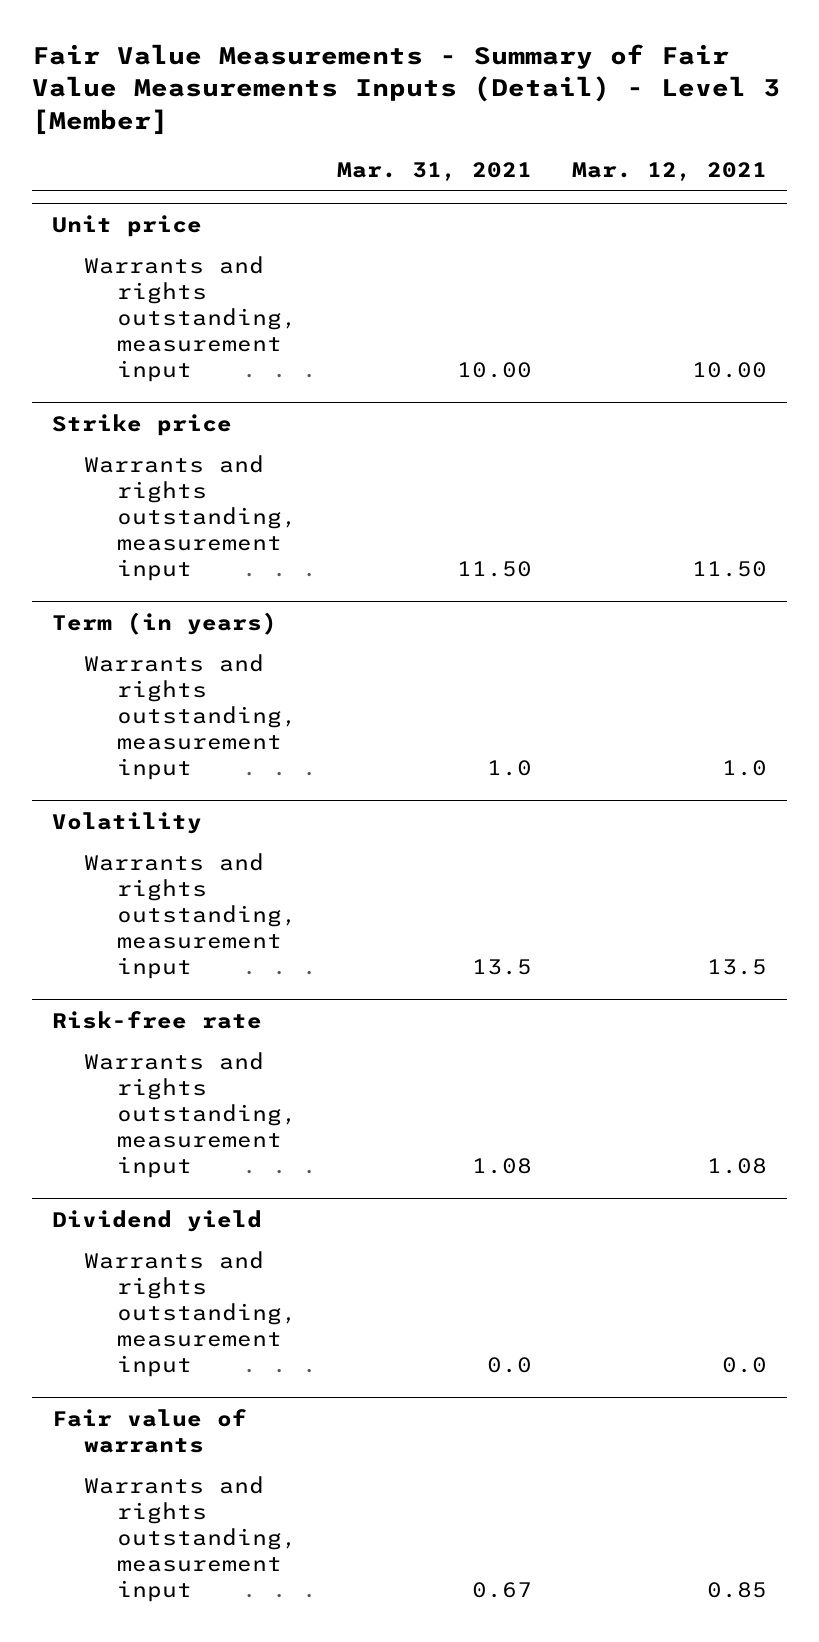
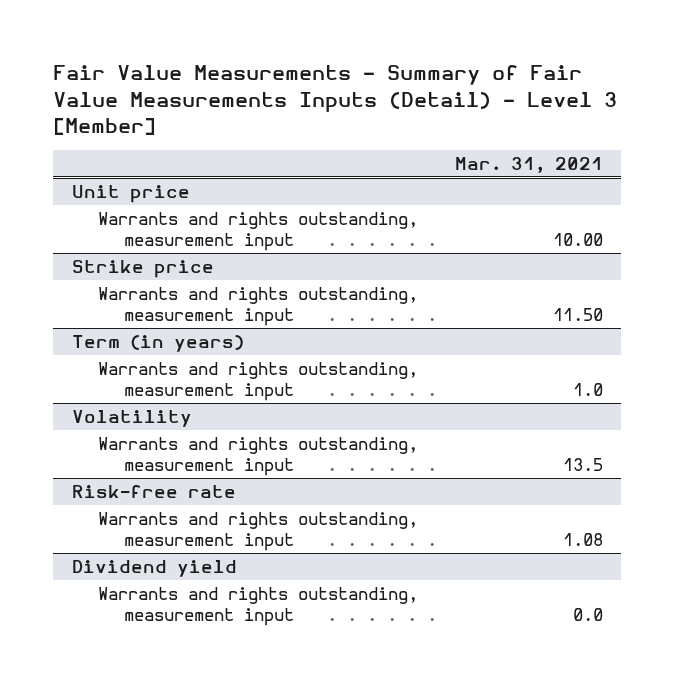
- | Mar. 31, 2021 | Mar. 12, 2021
+ | Mar. 31, 2021
- Fair value of warrants
- Warrants and rights outstanding, measurement input | 0.67 | 0.85

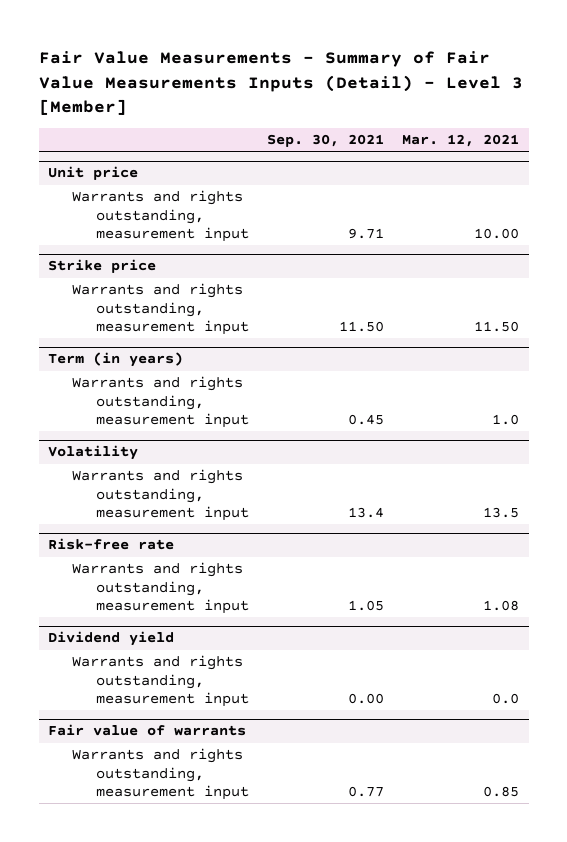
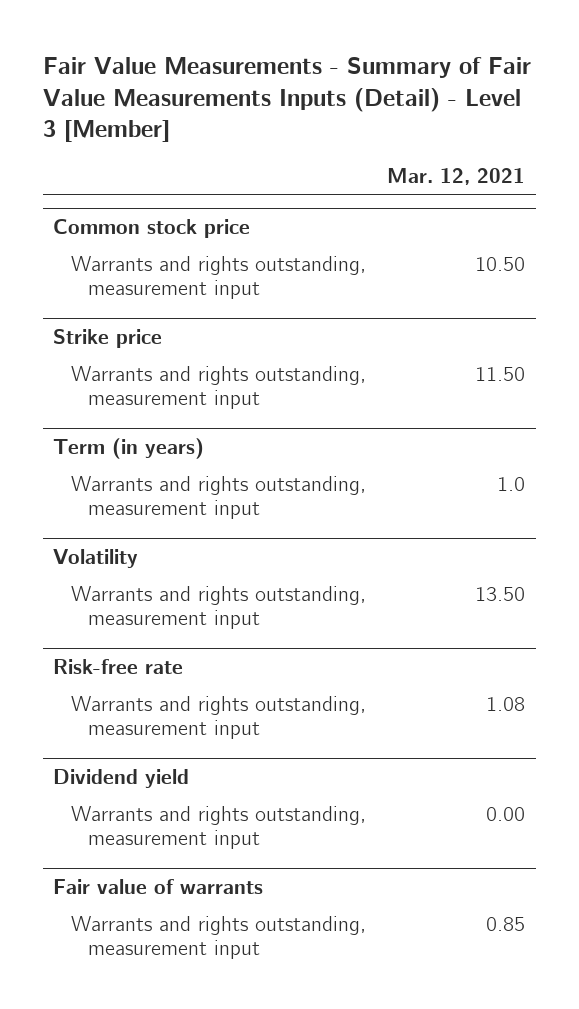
- | Sep. 30, 2021 | Mar. 12, 2021
+ | Mar. 12, 2021
- Unit price
- Warrants and rights outstanding, measurement input | 9.71 | 10.00
+ Common stock price
+ Warrants and rights outstanding, measurement input | 10.50
@ Volatility
- Warrants and rights outstanding, measurement input | 13.4 | 13.5
+ Warrants and rights outstanding, measurement input | 13.50
@ Dividend yield
- Warrants and rights outstanding, measurement input | 0.00 | 0.0
+ Warrants and rights outstanding, measurement input | 0.00

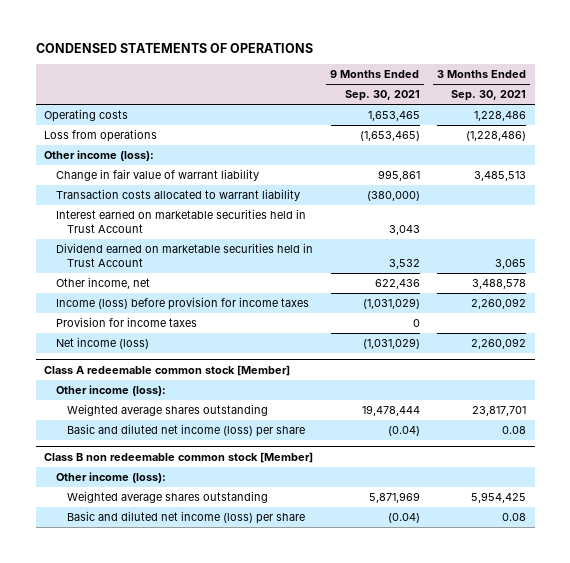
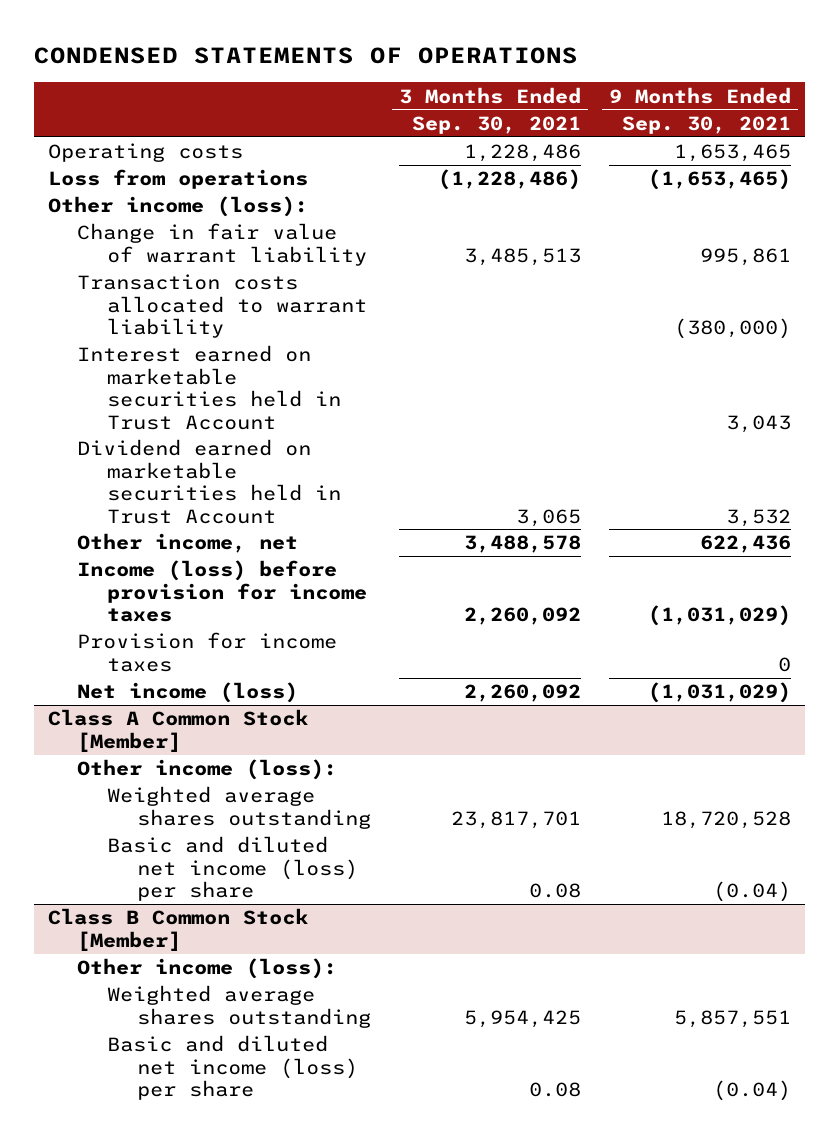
- | 9 Months Ended Sep. 30, 2021 | 3 Months Ended Sep. 30, 2021
+ | 3 Months Ended Sep. 30, 2021 | 9 Months Ended Sep. 30, 2021
- Class A redeemable common stock [Member]
+ Class A Common Stock [Member]
- Weighted average shares outstanding | 19,478,444 | 23,817,701
+ Weighted average shares outstanding | 23,817,701 | 18,720,528
- Class B non redeemable common stock [Member]
+ Class B Common Stock [Member]
- Weighted average shares outstanding | 5,871,969 | 5,954,425
+ Weighted average shares outstanding | 5,954,425 | 5,857,551

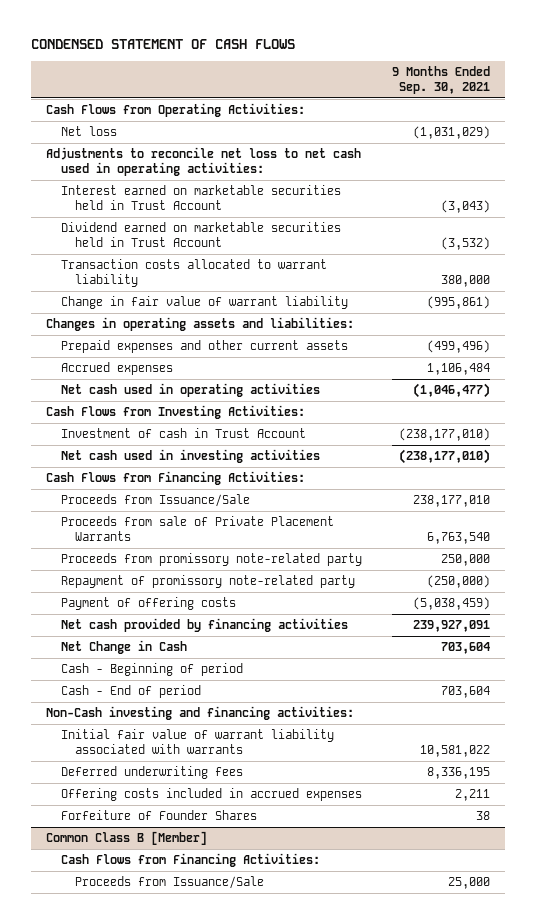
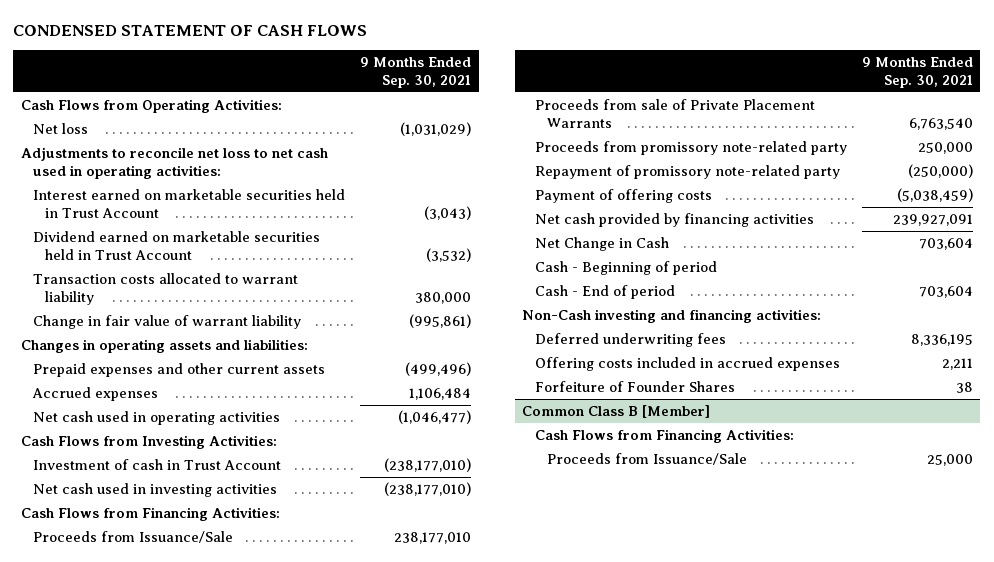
- Initial fair value of warrant liability associated with warrants | 10,581,022

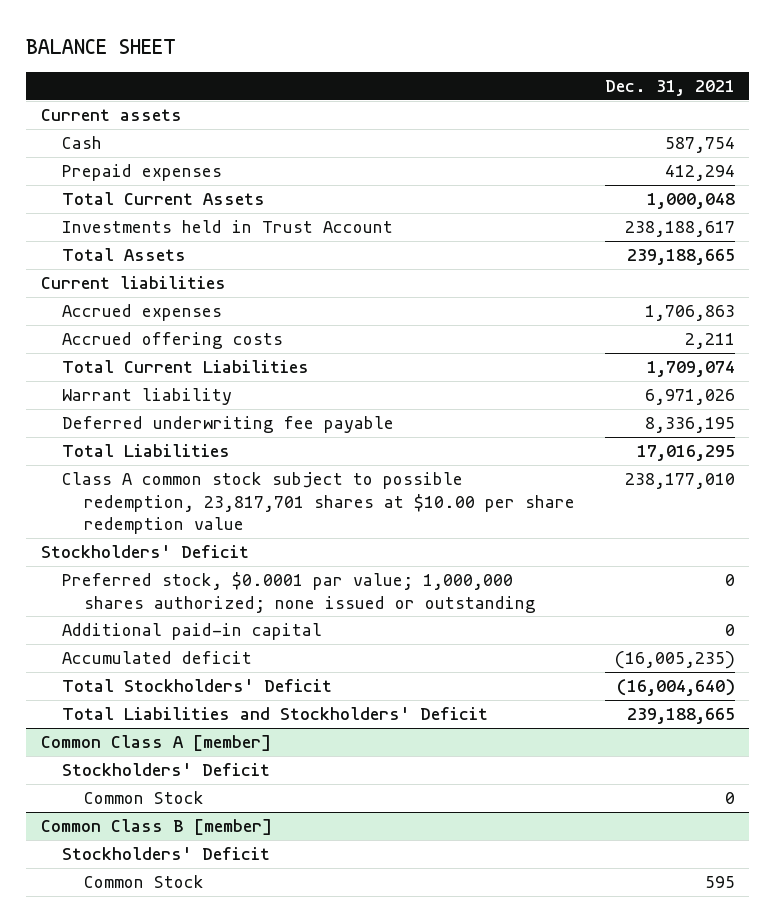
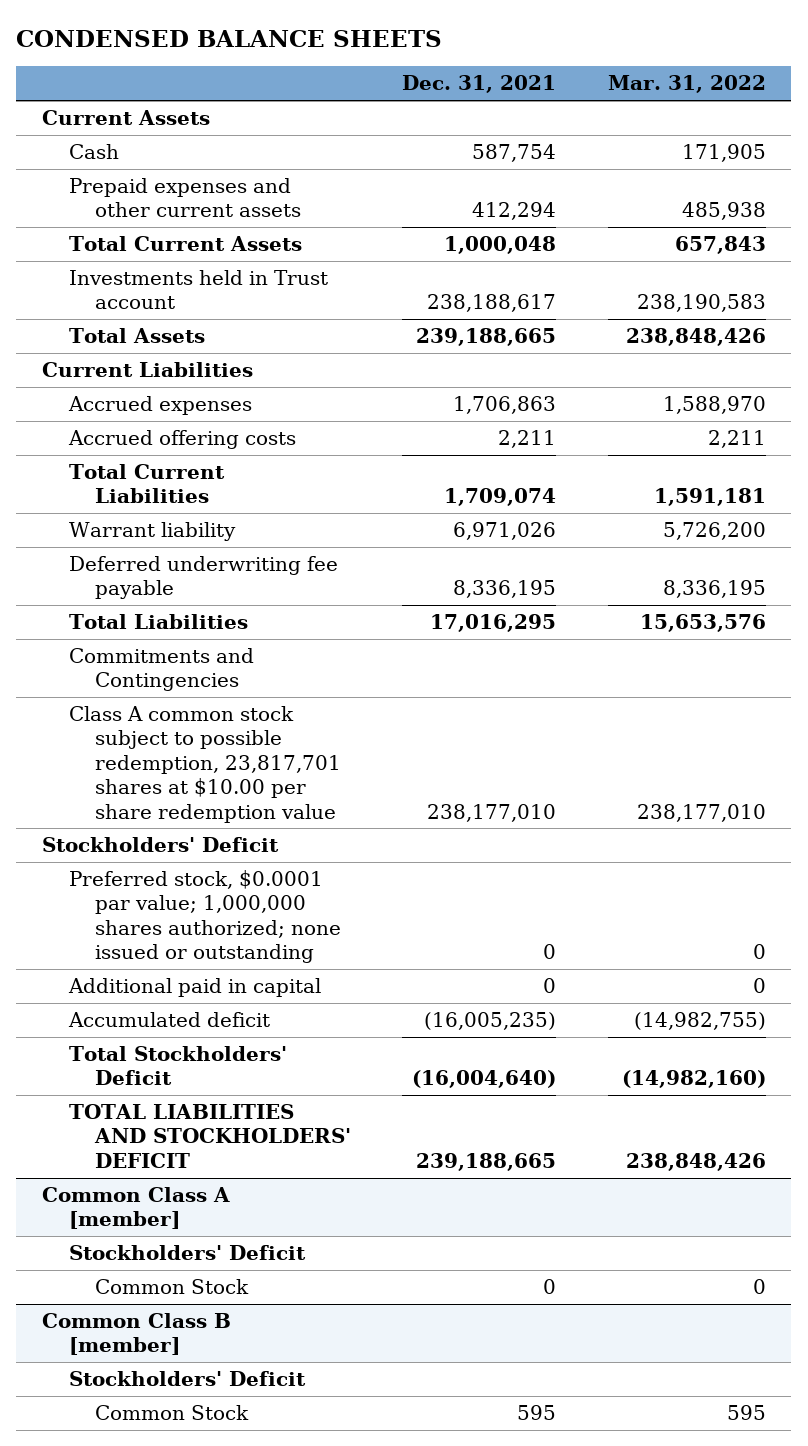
- BALANCE SHEET
+ CONDENSED BALANCE SHEETS
- | Dec. 31, 2021
+ | Dec. 31, 2021 | Mar. 31, 2022
- Current assets
+ Current Assets
- Prepaid expenses | 412,294
+ Prepaid expenses and other current assets | 412,294 | 485,938
- Investments held in Trust Account | 238,188,617
+ Investments held in Trust account | 238,188,617 | 238,190,583
- Current liabilities
+ Current Liabilities
+ Commitments and Contingencies
- Additional paid-in capital | 0
+ Additional paid in capital | 0 | 0
- Total Liabilities and Stockholders' Deficit | 239,188,665
+ TOTAL LIABILITIES AND STOCKHOLDERS' DEFICIT | 239,188,665 | 238,848,426

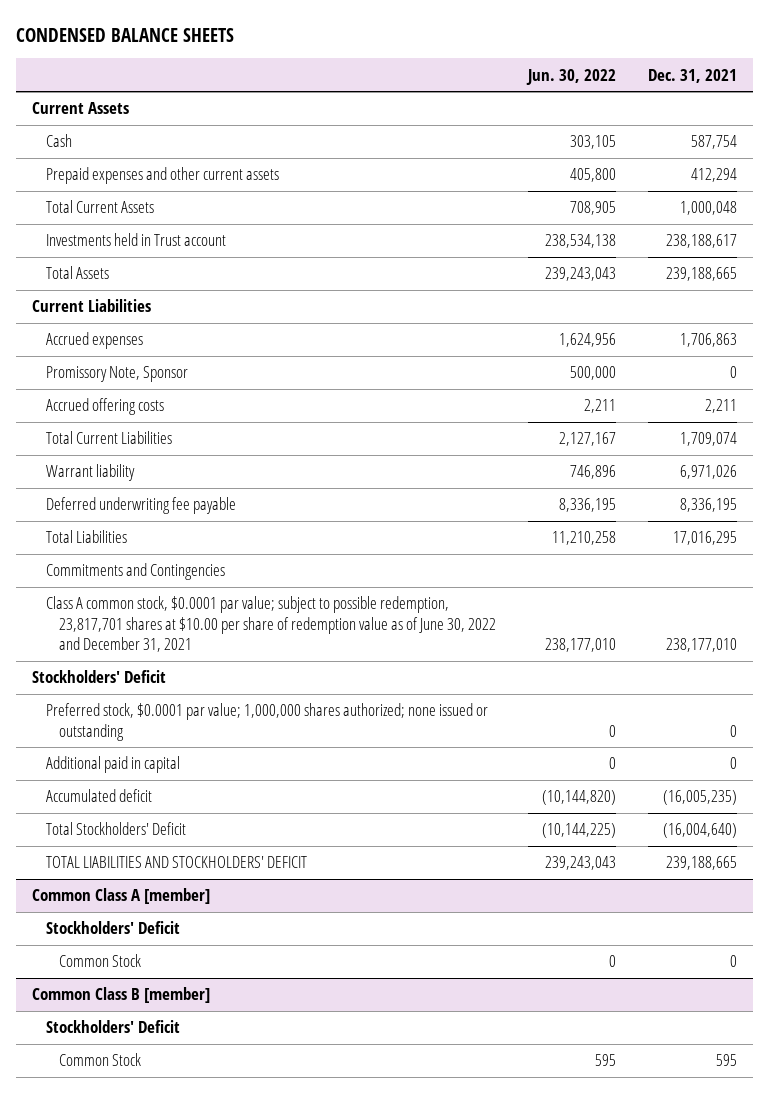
- | Dec. 31, 2021 | Mar. 31, 2022
+ | Jun. 30, 2022 | Dec. 31, 2021
+ Promissory Note, Sponsor | 500,000 | 0
- Class A common stock subject to possible redemption, 23,817,701 shares at $10.00 per share redemption value | 238,177,010 | 238,177,010
+ Class A common stock, $0.0001 par value; subject to possible redemption, 23,817,701 shares at $10.00 per share of redemption value as of June 30, 2022 and December 31, 2021 | 238,177,010 | 238,177,010

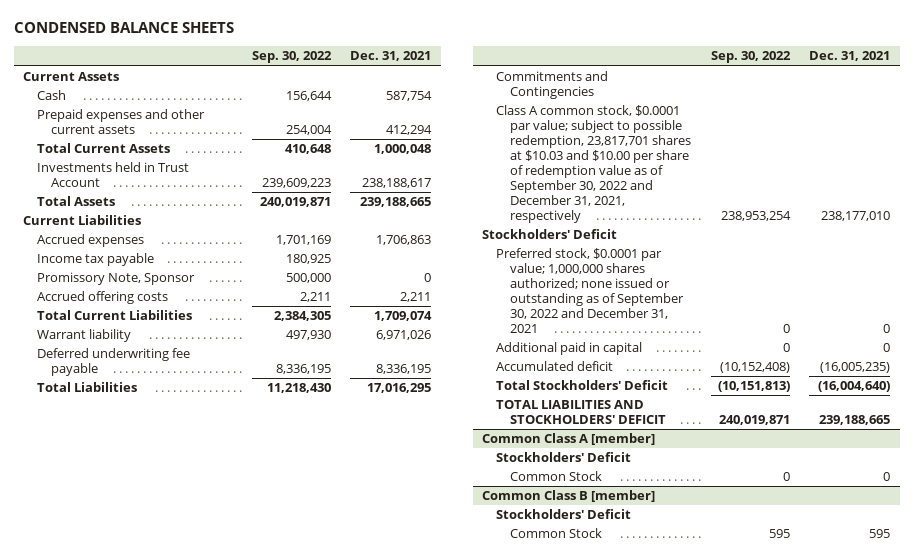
- | Jun. 30, 2022 | Dec. 31, 2021
+ | Sep. 30, 2022 | Dec. 31, 2021
- Investments held in Trust account | 238,534,138 | 238,188,617
+ Investments held in Trust Account | 239,609,223 | 238,188,617
+ Income tax payable | 180,925 |
- Class A common stock, $0.0001 par value; subject to possible redemption, 23,817,701 shares at $10.00 per share of redemption value as of June 30, 2022 and December 31, 2021 | 238,177,010 | 238,177,010
+ Class A common stock, $0.0001 par value; subject to possible redemption, 23,817,701 shares at $10.03 and $10.00 per share of redemption value as of September 30, 2022 and December 31, 2021, respectively | 238,953,254 | 238,177,010
- Preferred stock, $0.0001 par value; 1,000,000 shares authorized; none issued or outstanding | 0 | 0
+ Preferred stock, $0.0001 par value; 1,000,000 shares authorized; none issued or outstanding as of September 30, 2022 and December 31, 2021 | 0 | 0

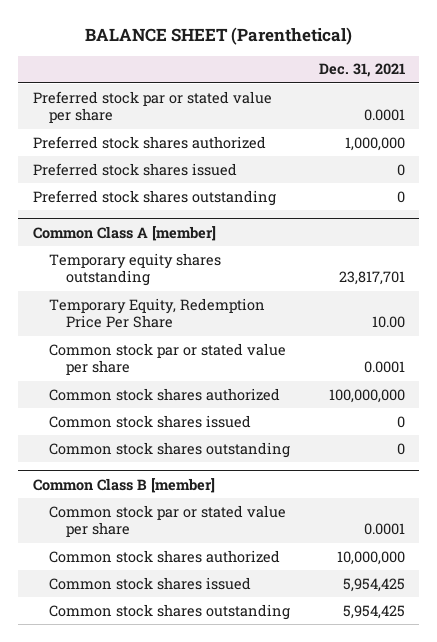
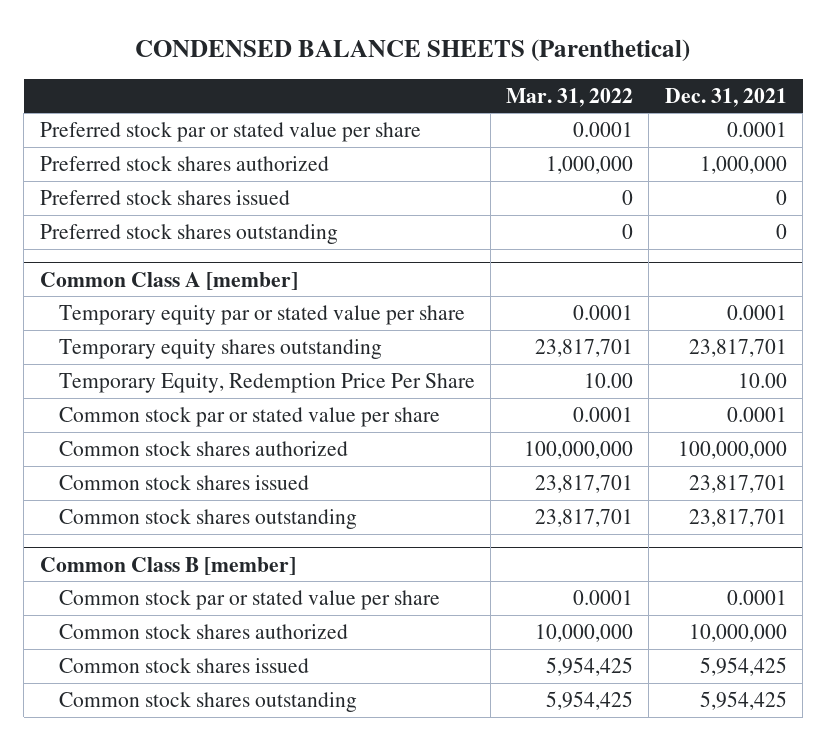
- BALANCE SHEET (Parenthetical)
+ CONDENSED BALANCE SHEETS (Parenthetical)
- | Dec. 31, 2021
+ | Mar. 31, 2022 | Dec. 31, 2021
@ Common Class A [member]
+ Temporary equity par or stated value per share | 0.0001 | 0.0001
- Common stock shares issued | 0
- Common stock shares outstanding | 0
+ Common stock shares issued | 23,817,701 | 23,817,701
+ Common stock shares outstanding | 23,817,701 | 23,817,701

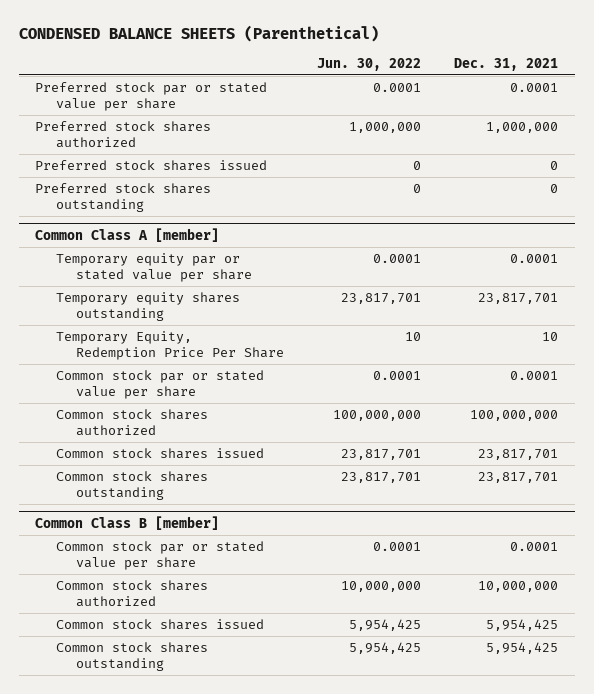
- | Mar. 31, 2022 | Dec. 31, 2021
+ | Jun. 30, 2022 | Dec. 31, 2021
@ Common Class A [member]
- Temporary Equity, Redemption Price Per Share | 10.00 | 10.00
+ Temporary Equity, Redemption Price Per Share | 10 | 10

